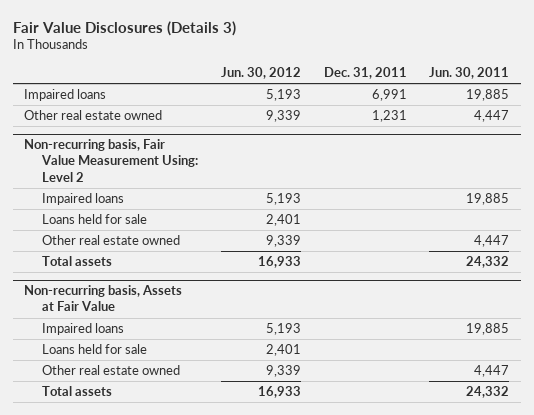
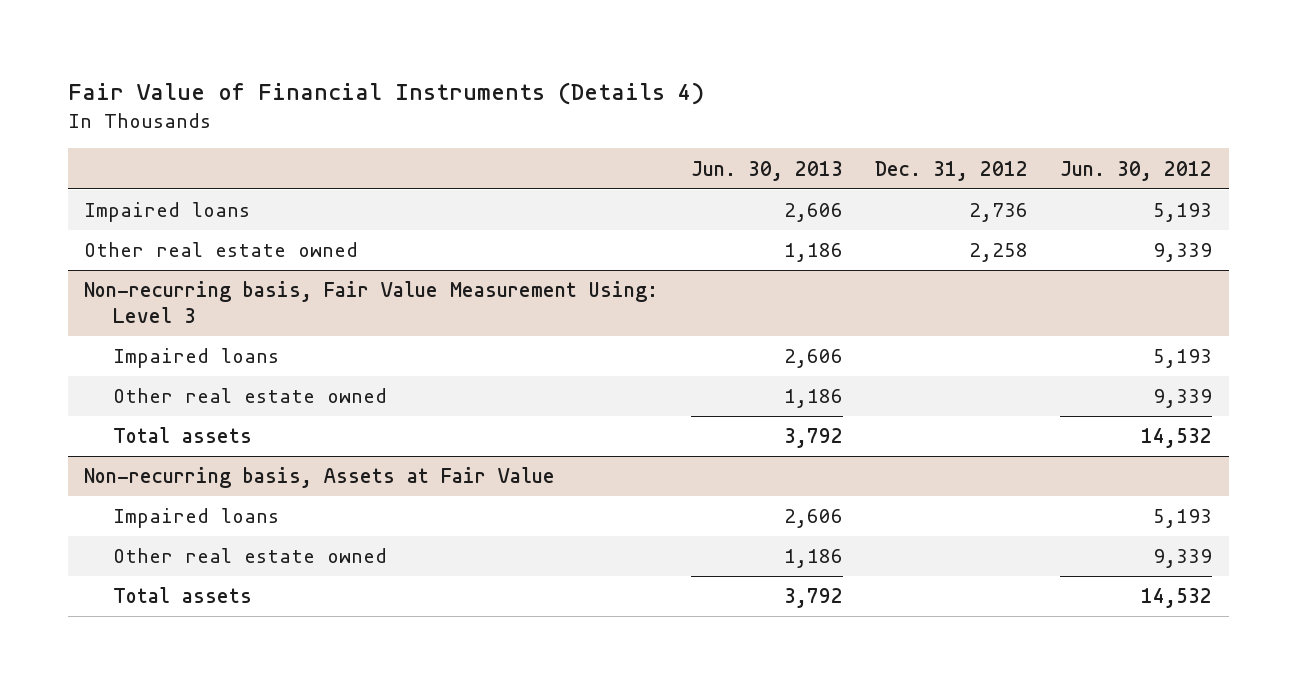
- Fair Value Disclosures (Details 3)
+ Fair Value of Financial Instruments (Details 4)
- | Jun. 30, 2012 | Dec. 31, 2011 | Jun. 30, 2011
+ | Jun. 30, 2013 | Dec. 31, 2012 | Jun. 30, 2012
- Non-recurring basis, Fair Value Measurement Using: Level 2
+ Non-recurring basis, Fair Value Measurement Using: Level 3
- Loans held for sale | 2,401 | |
- Total assets | 16,933 | | 24,332
+ Total assets | 3,792 | | 14,532
@ Non-recurring basis, Assets at Fair Value
- Loans held for sale | 2,401 | |
- Total assets | 16,933 | | 24,332
+ Total assets | 3,792 | | 14,532

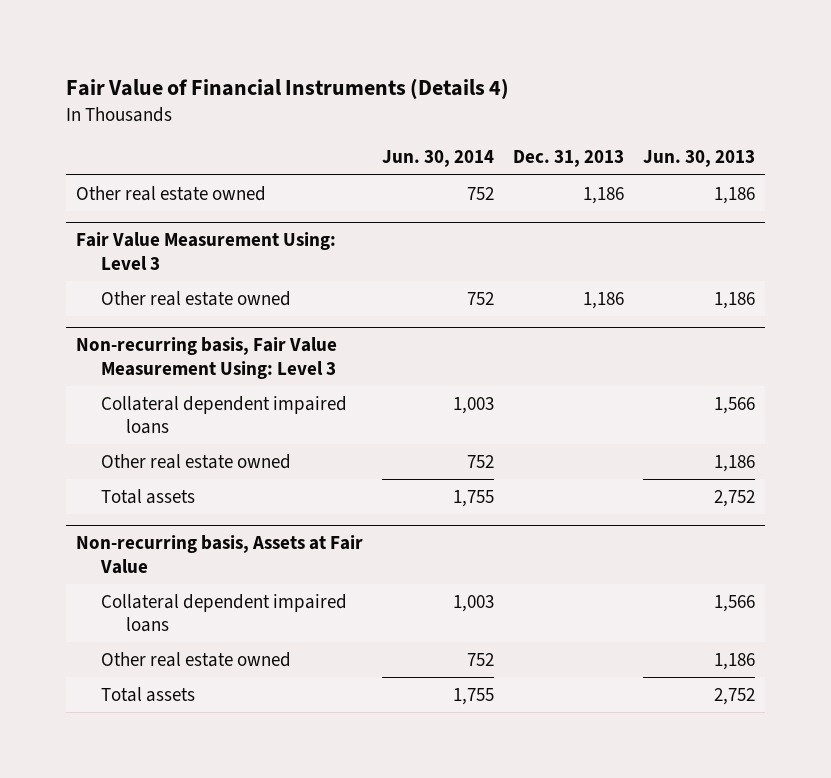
- | Jun. 30, 2013 | Dec. 31, 2012 | Jun. 30, 2012
+ | Jun. 30, 2014 | Dec. 31, 2013 | Jun. 30, 2013
- Impaired loans | 2,606 | 2,736 | 5,193
+ Fair Value Measurement Using: Level 3
+ Other real estate owned | 752 | 1,186 | 1,186
@ Non-recurring basis, Fair Value Measurement Using: Level 3
- Impaired loans | 2,606 | | 5,193
+ Collateral dependent impaired loans | 1,003 | | 1,566
- Total assets | 3,792 | | 14,532
+ Total assets | 1,755 | | 2,752
@ Non-recurring basis, Assets at Fair Value
- Impaired loans | 2,606 | | 5,193
+ Collateral dependent impaired loans | 1,003 | | 1,566
- Total assets | 3,792 | | 14,532
+ Total assets | 1,755 | | 2,752

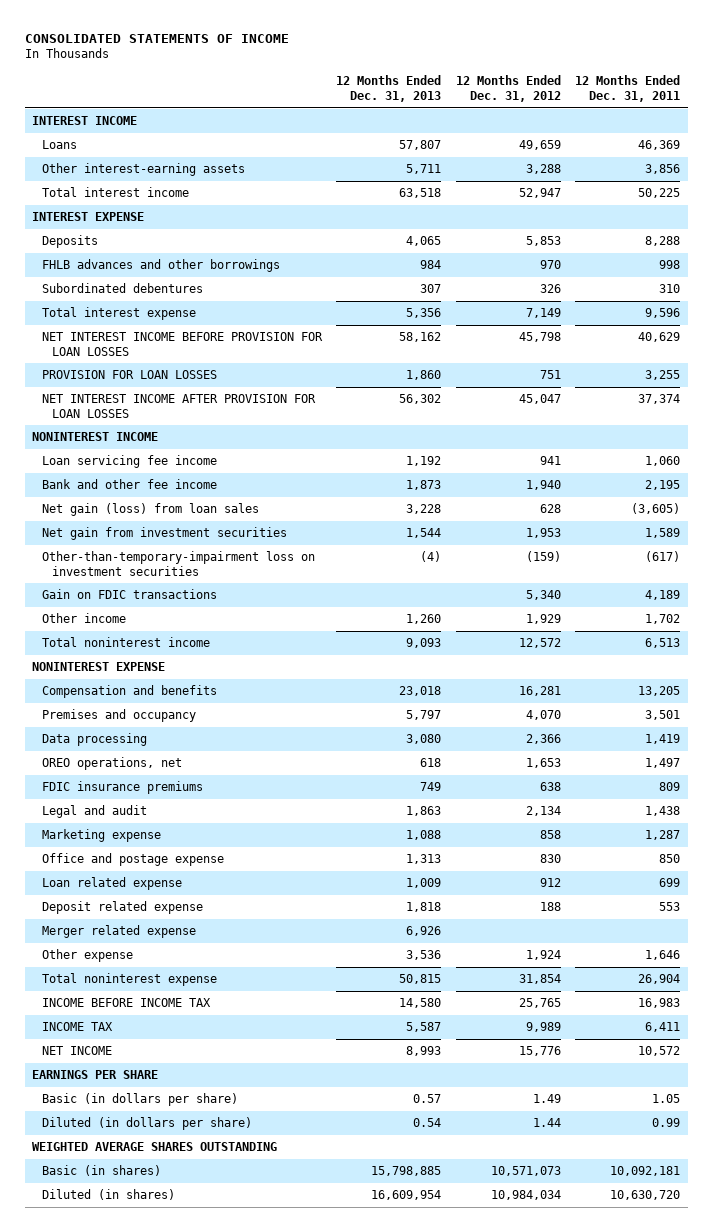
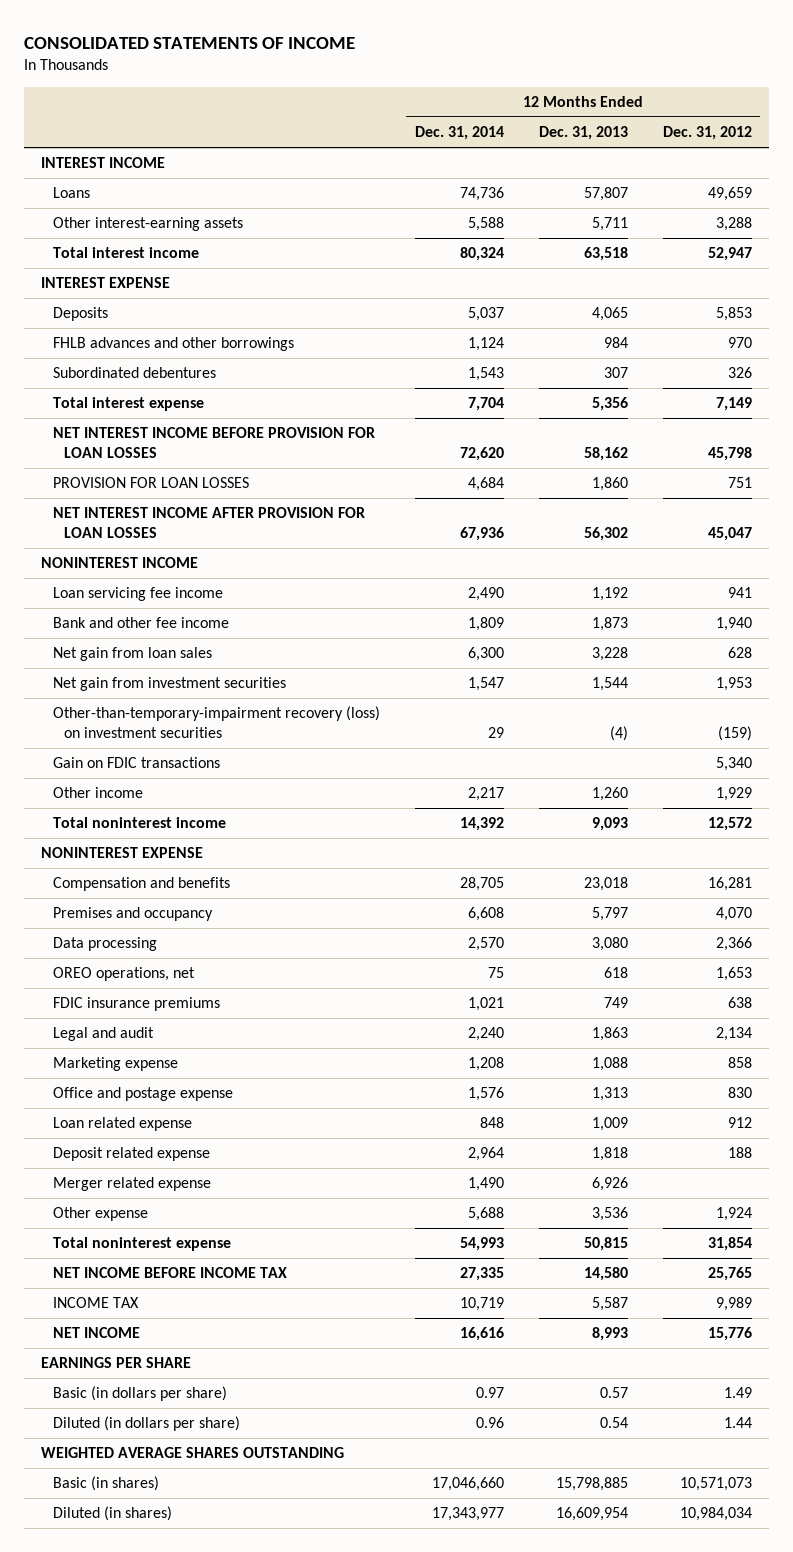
- | 12 Months Ended Dec. 31, 2013 | 12 Months Ended Dec. 31, 2012 | 12 Months Ended Dec. 31, 2011
+ | 12 Months Ended Dec. 31, 2014 | 12 Months Ended Dec. 31, 2013 | 12 Months Ended Dec. 31, 2012
- Net gain (loss) from loan sales | 3,228 | 628 | (3,605)
+ Net gain from loan sales | 6,300 | 3,228 | 628
- Other-than-temporary-impairment loss on investment securities | (4) | (159) | (617)
+ Other-than-temporary-impairment recovery (loss) on investment securities | 29 | (4) | (159)
- INCOME BEFORE INCOME TAX | 14,580 | 25,765 | 16,983
+ NET INCOME BEFORE INCOME TAX | 27,335 | 14,580 | 25,765

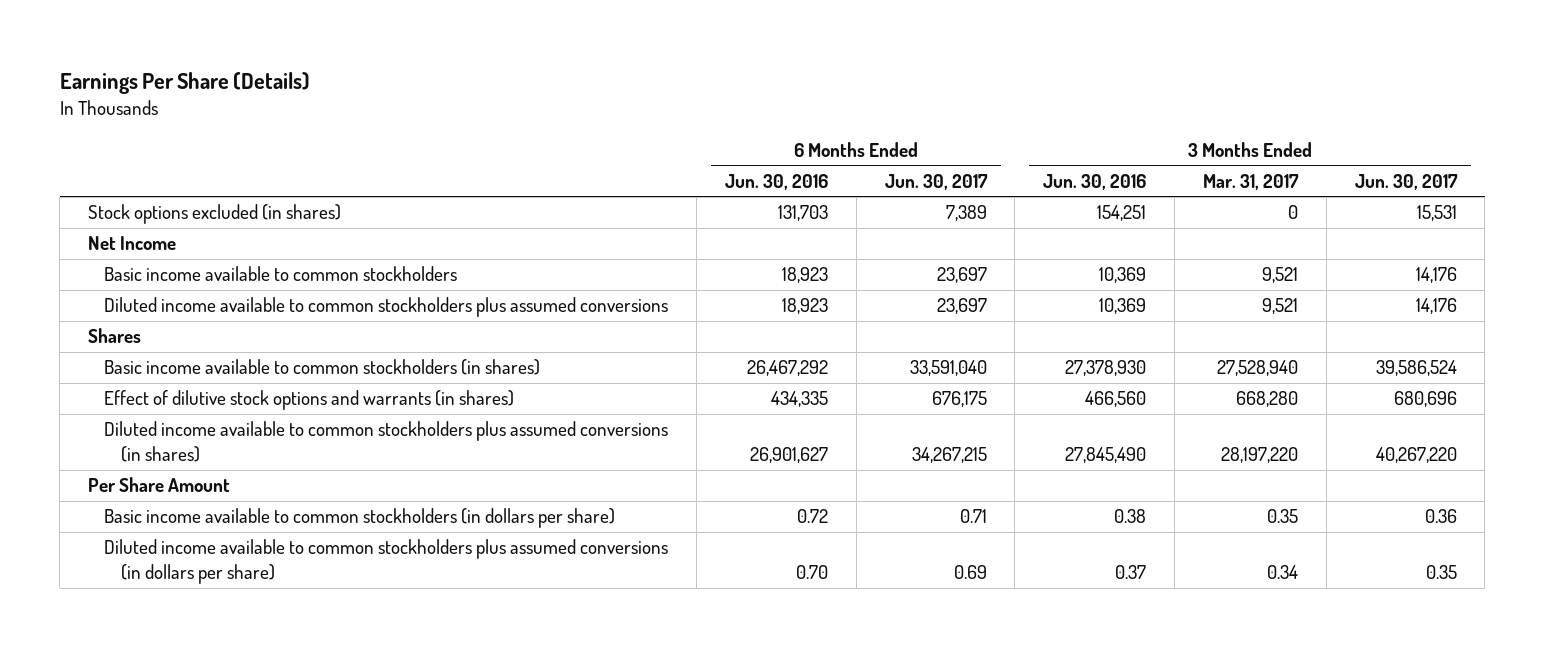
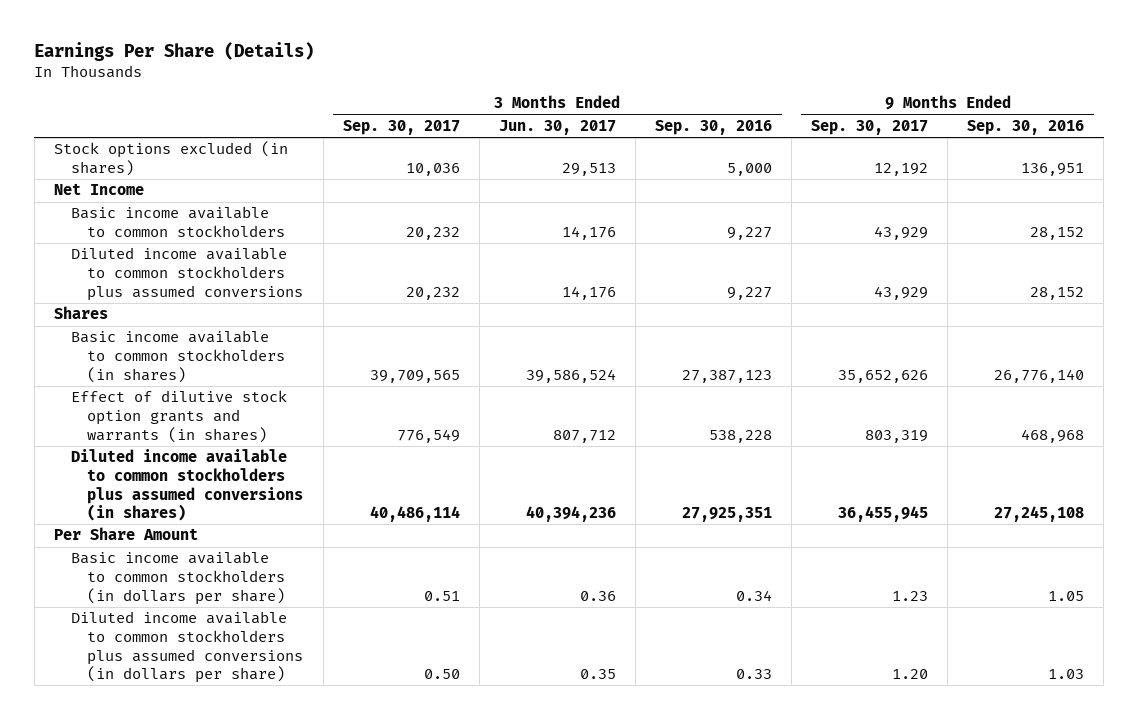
- | 6 Months Ended Jun. 30, 2016 | 6 Months Ended Jun. 30, 2017 | 3 Months Ended Jun. 30, 2016 | 3 Months Ended Mar. 31, 2017 | 3 Months Ended Jun. 30, 2017
+ | 3 Months Ended Sep. 30, 2017 | 3 Months Ended Jun. 30, 2017 | 3 Months Ended Sep. 30, 2016 | 9 Months Ended Sep. 30, 2017 | 9 Months Ended Sep. 30, 2016
- Stock options excluded (in shares) | 131,703 | 7,389 | 154,251 | 0 | 15,531
+ Stock options excluded (in shares) | 10,036 | 29,513 | 5,000 | 12,192 | 136,951
- Effect of dilutive stock options and warrants (in shares) | 434,335 | 676,175 | 466,560 | 668,280 | 680,696
- Diluted income available to common stockholders plus assumed conversions (in shares) | 26,901,627 | 34,267,215 | 27,845,490 | 28,197,220 | 40,267,220
+ Effect of dilutive stock option grants and warrants (in shares) | 776,549 | 807,712 | 538,228 | 803,319 | 468,968
+ Diluted income available to common stockholders plus assumed conversions (in shares) | 40,486,114 | 40,394,236 | 27,925,351 | 36,455,945 | 27,245,108

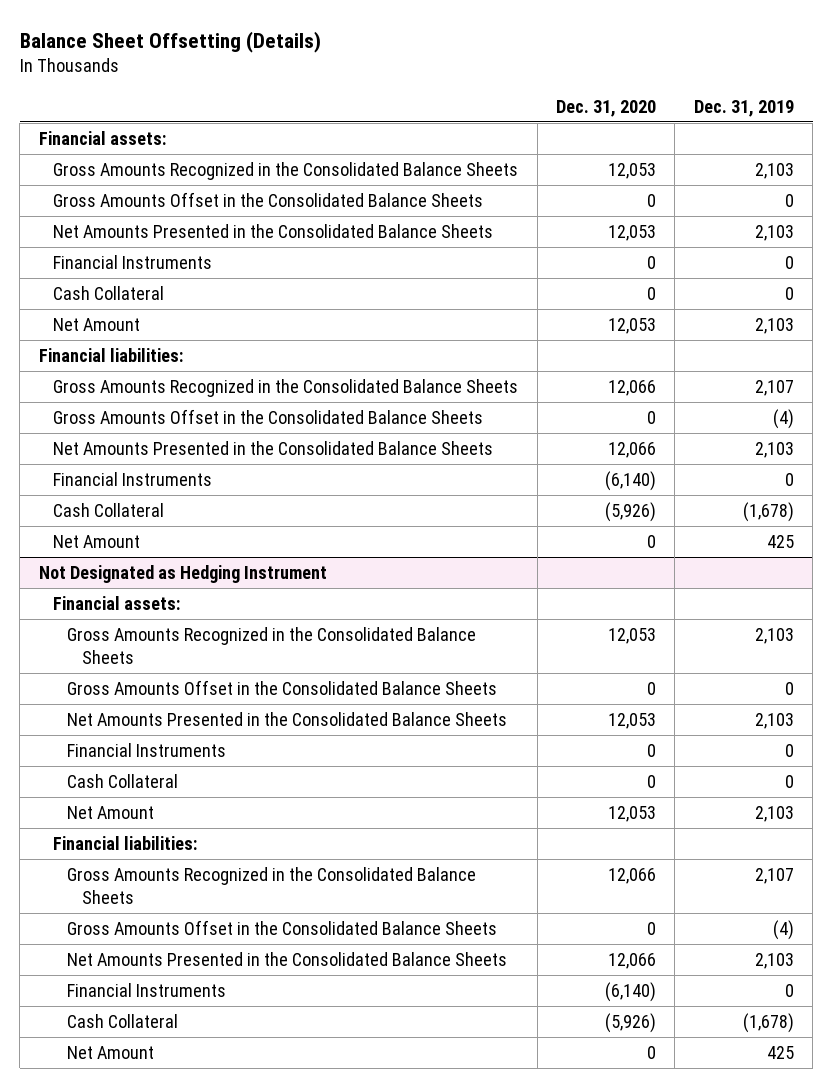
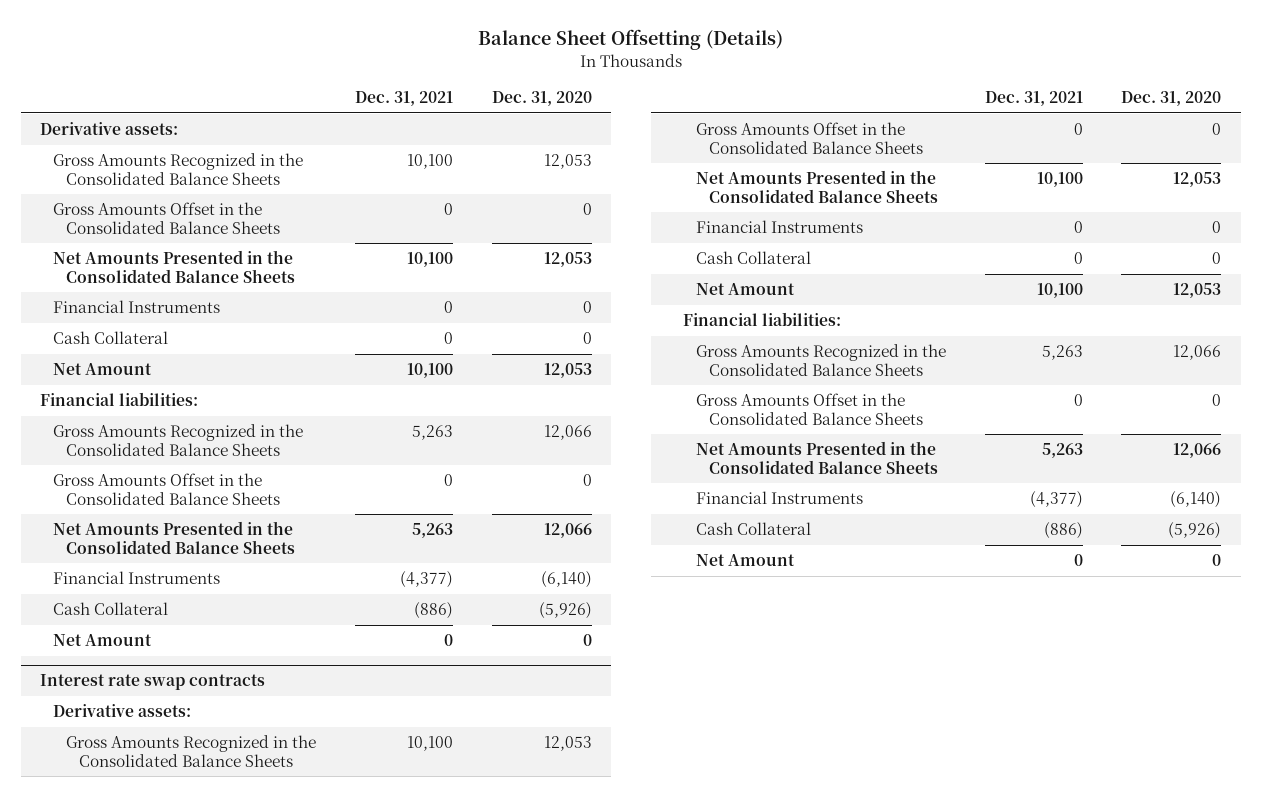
- | Dec. 31, 2020 | Dec. 31, 2019
+ | Dec. 31, 2021 | Dec. 31, 2020
- Financial assets:
+ Derivative assets:
- Not Designated as Hedging Instrument
- Financial assets:
+ Interest rate swap contracts
+ Derivative assets:

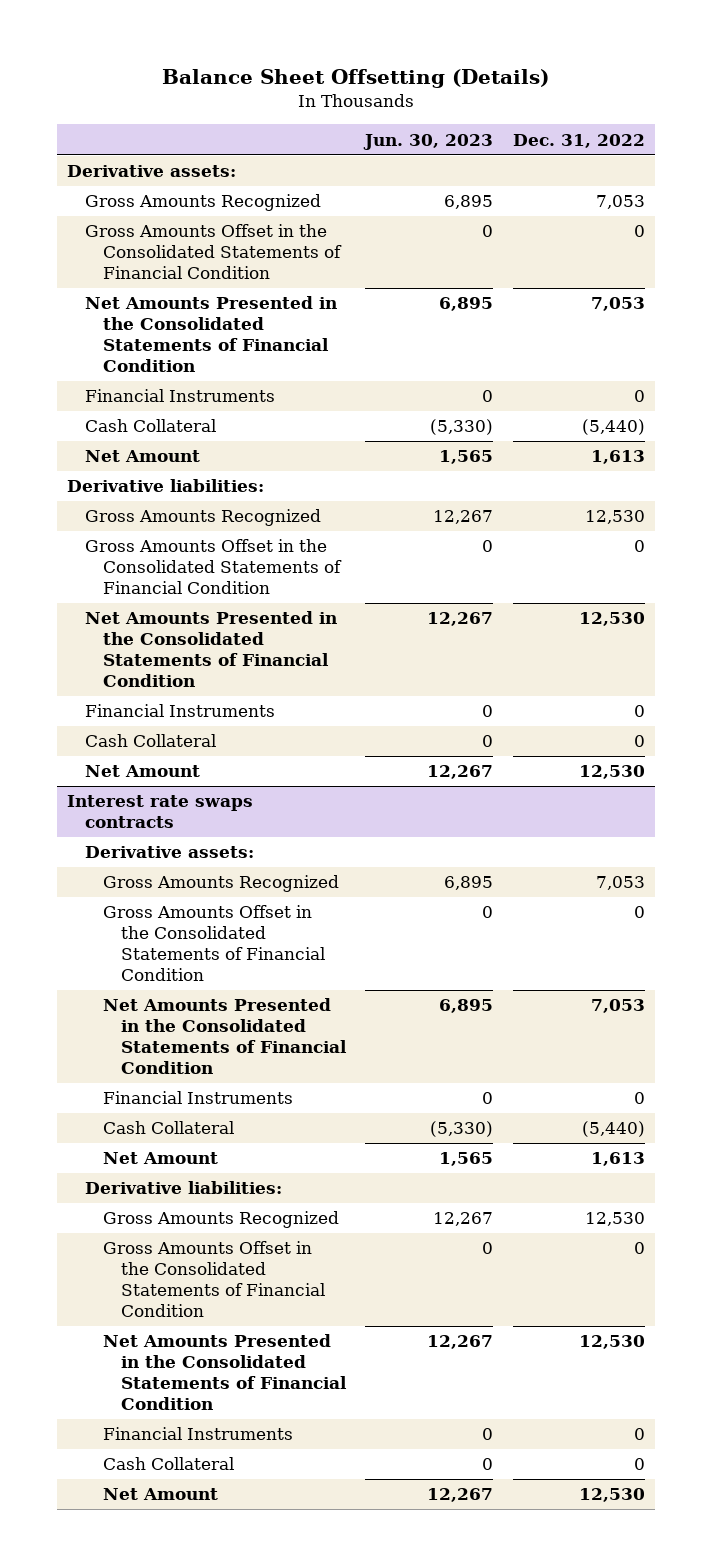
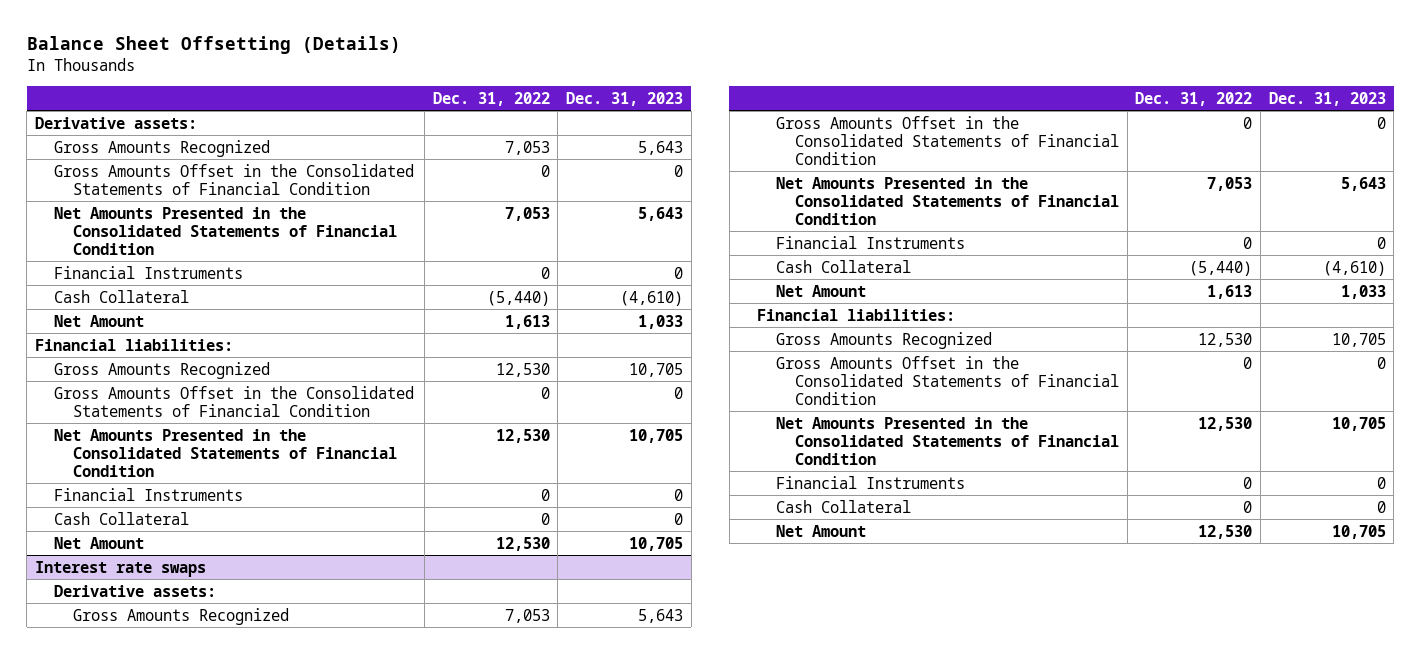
- | Jun. 30, 2023 | Dec. 31, 2022
+ | Dec. 31, 2022 | Dec. 31, 2023
- Derivative liabilities:
+ Financial liabilities:
- Interest rate swaps contracts
+ Interest rate swaps
- Derivative liabilities:
+ Financial liabilities:

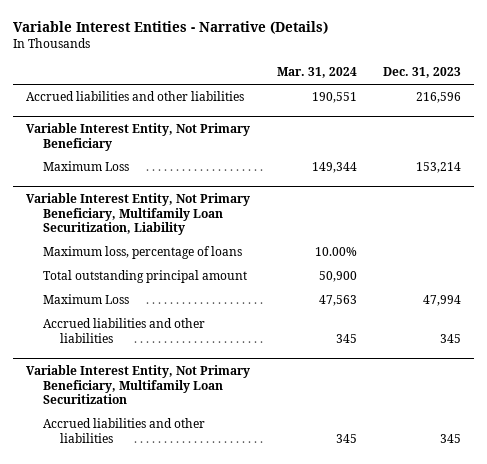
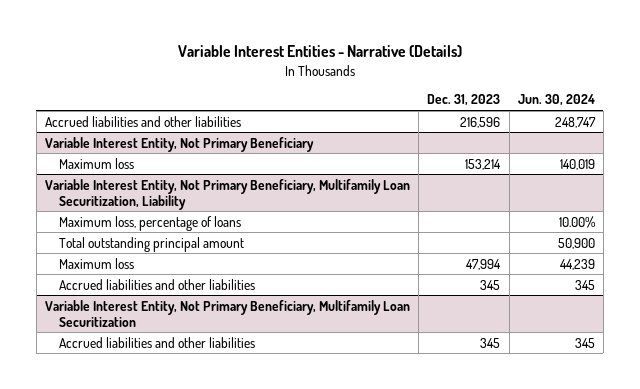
- | Mar. 31, 2024 | Dec. 31, 2023
+ | Dec. 31, 2023 | Jun. 30, 2024
@ Variable Interest Entity, Not Primary Beneficiary
- Maximum Loss | 149,344 | 153,214
+ Maximum loss | 153,214 | 140,019
@ Variable Interest Entity, Not Primary Beneficiary, Multifamily Loan Securitization, Liability
- Maximum Loss | 47,563 | 47,994
+ Maximum loss | 47,994 | 44,239

